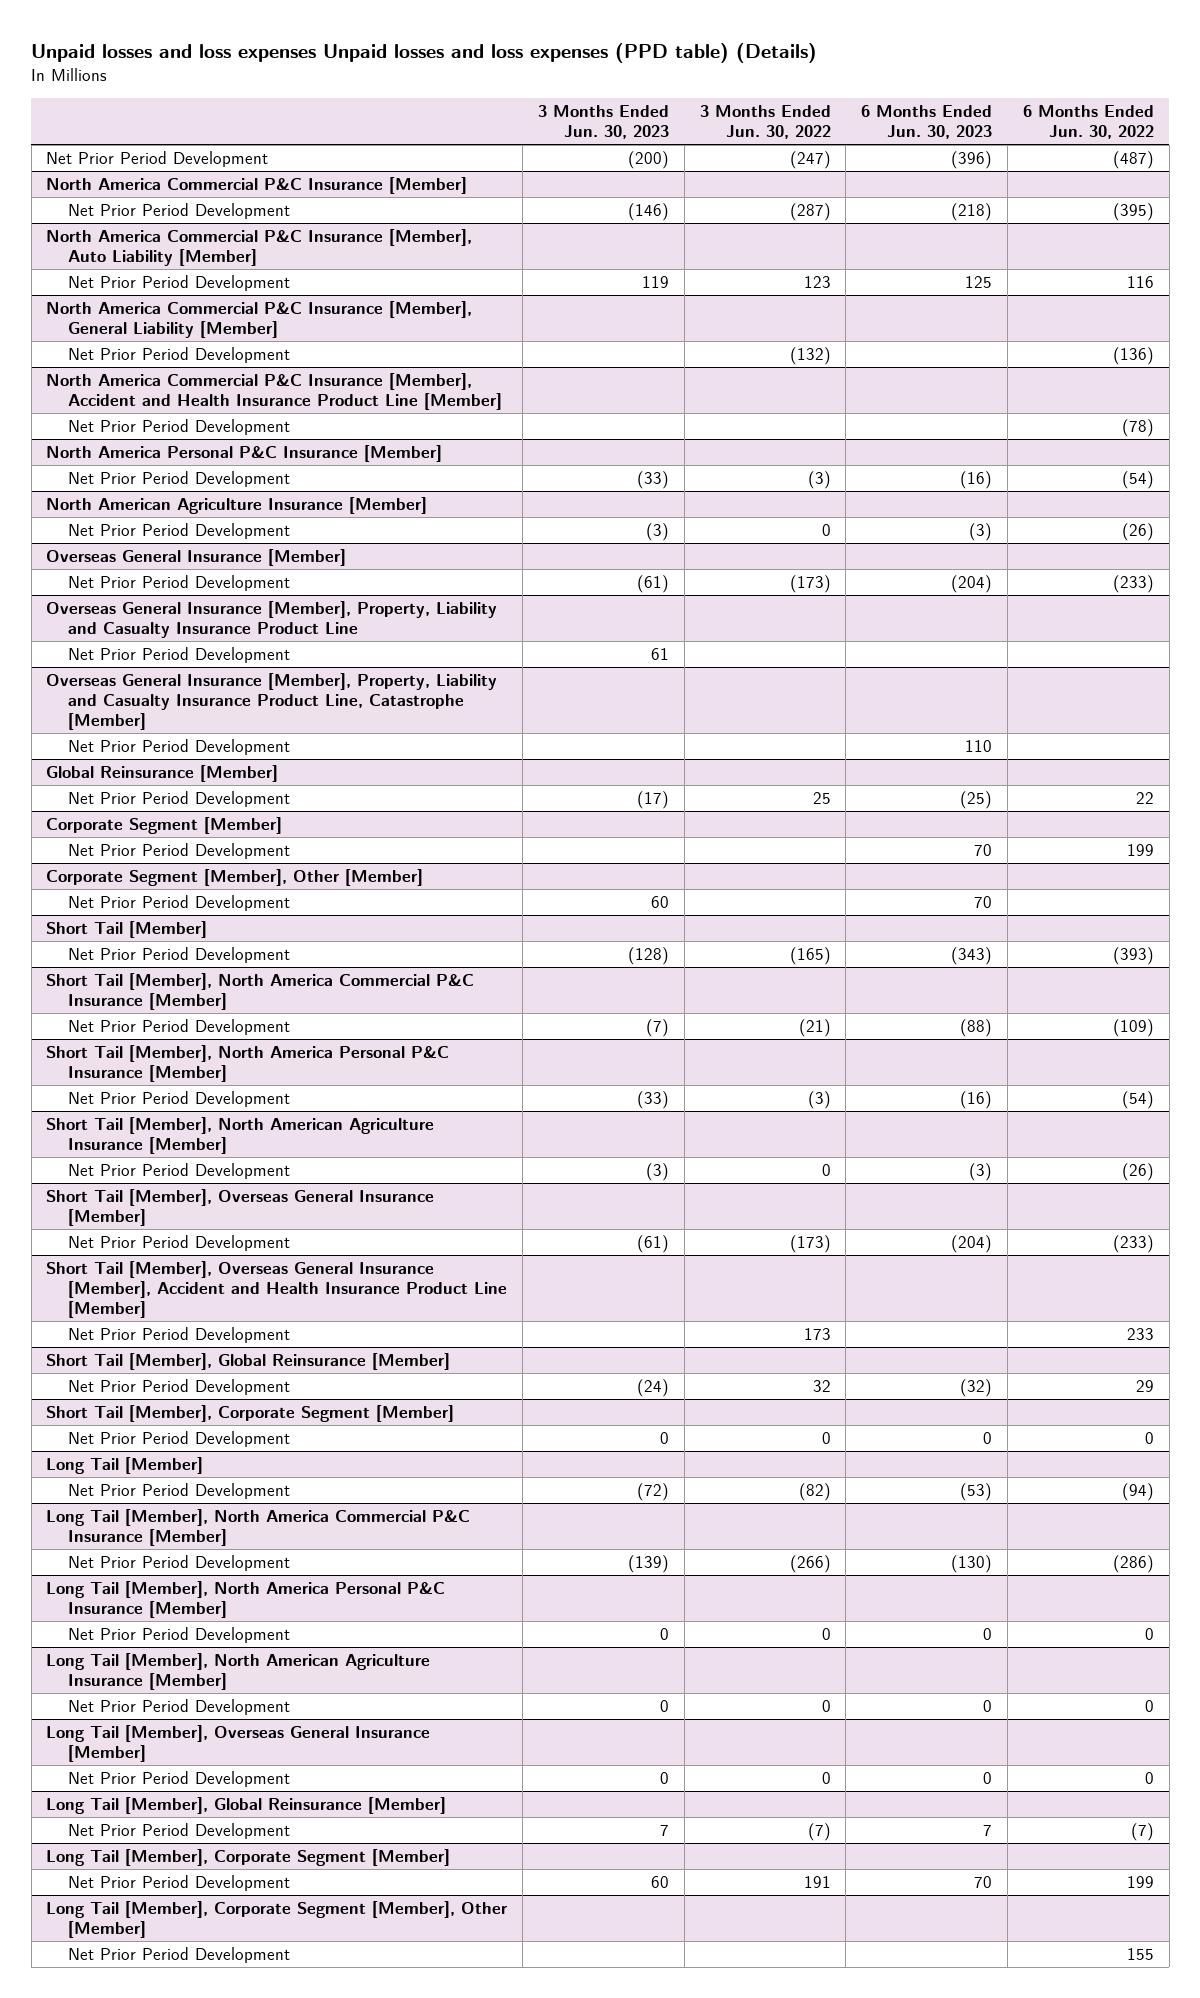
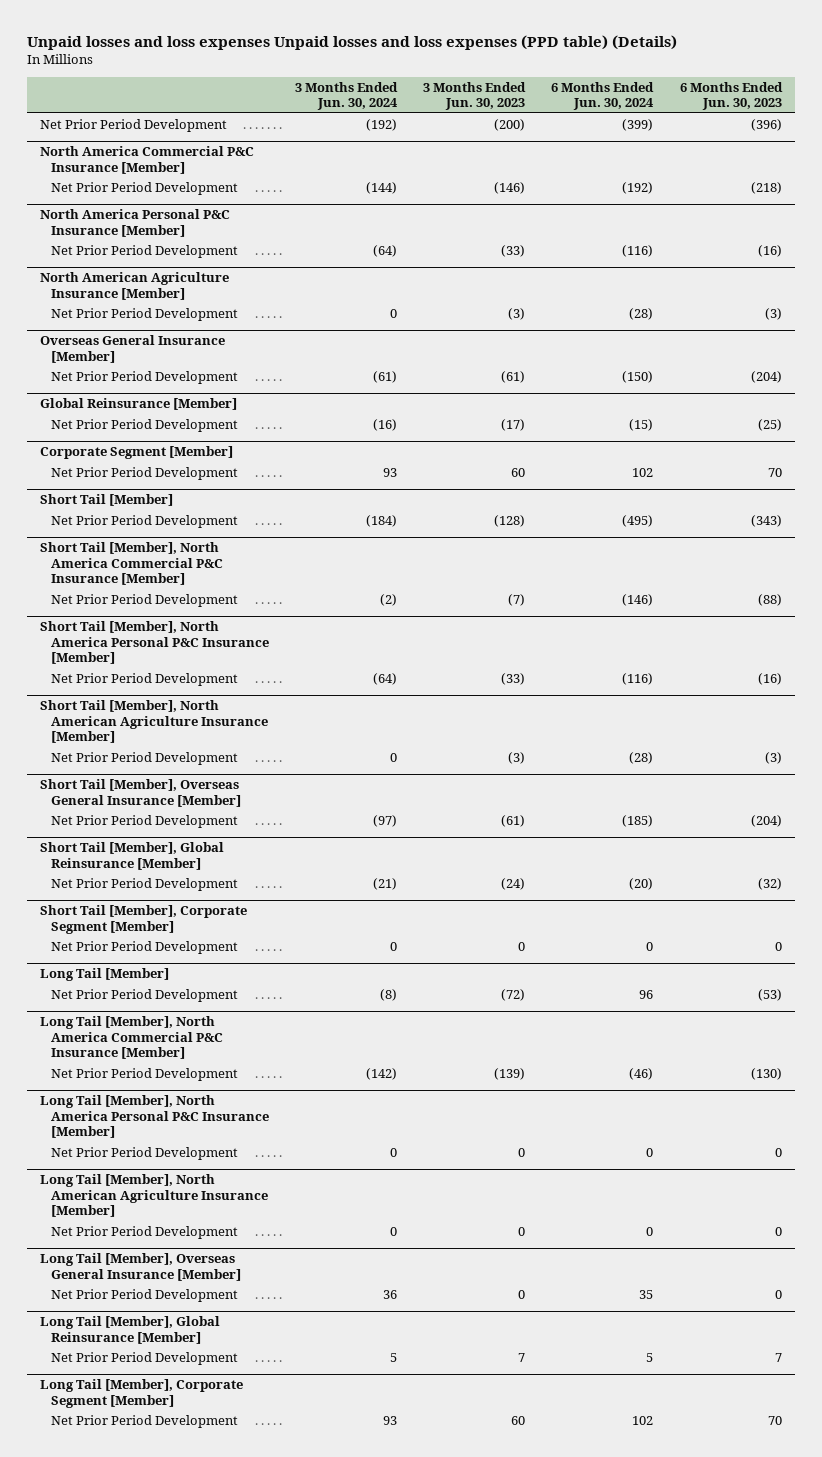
- | 3 Months Ended Jun. 30, 2023 | 3 Months Ended Jun. 30, 2022 | 6 Months Ended Jun. 30, 2023 | 6 Months Ended Jun. 30, 2022
+ | 3 Months Ended Jun. 30, 2024 | 3 Months Ended Jun. 30, 2023 | 6 Months Ended Jun. 30, 2024 | 6 Months Ended Jun. 30, 2023
- North America Commercial P&C Insurance [Member], Auto Liability [Member]
- Net Prior Period Development | 119 | 123 | 125 | 116
- North America Commercial P&C Insurance [Member], General Liability [Member]
- Net Prior Period Development | | (132) | | (136)
- North America Commercial P&C Insurance [Member], Accident and Health Insurance Product Line [Member]
- Net Prior Period Development | | | | (78)
- Overseas General Insurance [Member], Property, Liability and Casualty Insurance Product Line
- Net Prior Period Development | 61 | | |
- Overseas General Insurance [Member], Property, Liability and Casualty Insurance Product Line, Catastrophe [Member]
- Net Prior Period Development | | | 110 |
@ Corporate Segment [Member]
- Net Prior Period Development | | | 70 | 199
- Corporate Segment [Member], Other [Member]
- Short Tail [Member], Overseas General Insurance [Member], Accident and Health Insurance Product Line [Member]
- Net Prior Period Development | | 173 | | 233
- Long Tail [Member], Corporate Segment [Member], Other [Member]
- Net Prior Period Development | | | | 155

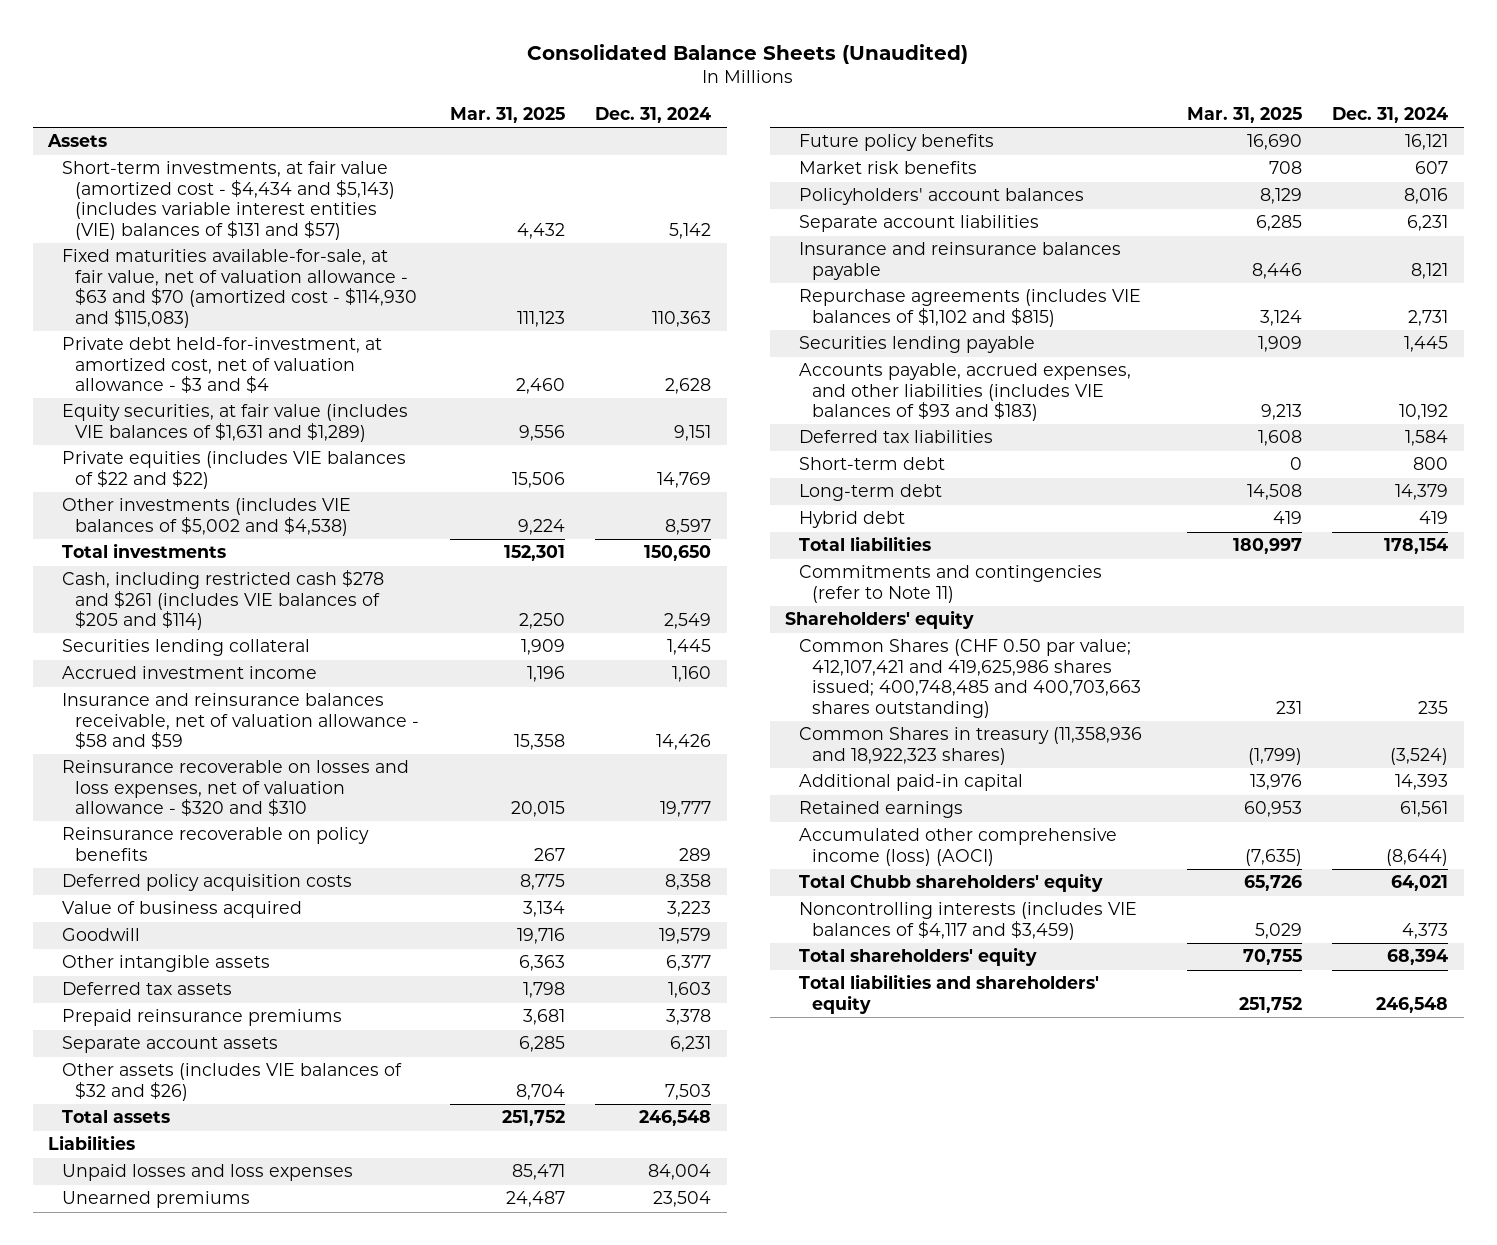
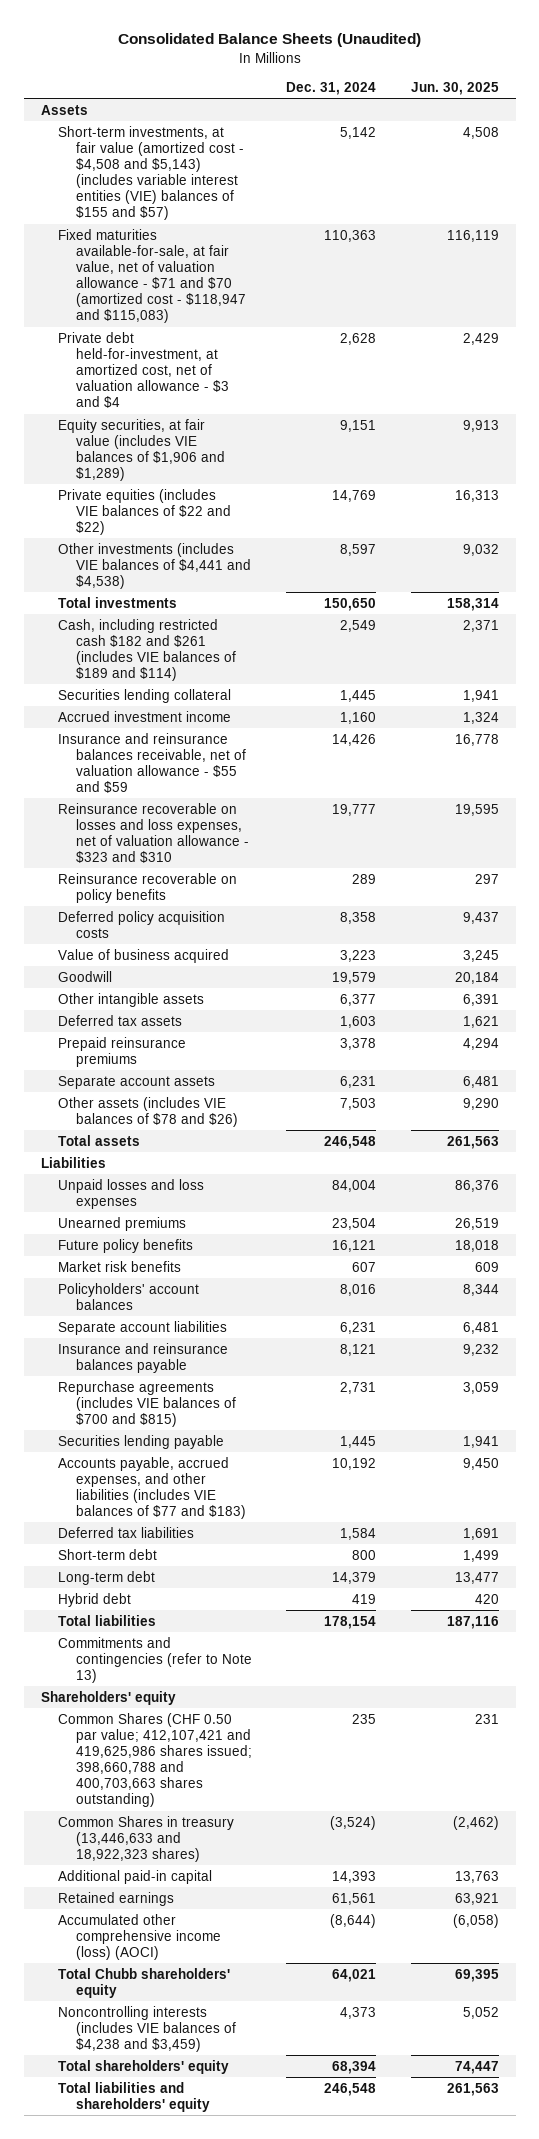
- | Mar. 31, 2025 | Dec. 31, 2024
+ | Dec. 31, 2024 | Jun. 30, 2025
- Short-term investments, at fair value (amortized cost - $4,434 and $5,143) (includes variable interest entities (VIE) balances of $131 and $57) | 4,432 | 5,142
- Fixed maturities available-for-sale, at fair value, net of valuation allowance - $63 and $70 (amortized cost - $114,930 and $115,083) | 111,123 | 110,363
+ Short-term investments, at fair value (amortized cost - $4,508 and $5,143) (includes variable interest entities (VIE) balances of $155 and $57) | 5,142 | 4,508
+ Fixed maturities available-for-sale, at fair value, net of valuation allowance - $71 and $70 (amortized cost - $118,947 and $115,083) | 110,363 | 116,119
- Equity securities, at fair value (includes VIE balances of $1,631 and $1,289) | 9,556 | 9,151
+ Equity securities, at fair value (includes VIE balances of $1,906 and $1,289) | 9,151 | 9,913
- Other investments (includes VIE balances of $5,002 and $4,538) | 9,224 | 8,597
+ Other investments (includes VIE balances of $4,441 and $4,538) | 8,597 | 9,032
- Cash, including restricted cash $278 and $261 (includes VIE balances of $205 and $114) | 2,250 | 2,549
+ Cash, including restricted cash $182 and $261 (includes VIE balances of $189 and $114) | 2,549 | 2,371
- Insurance and reinsurance balances receivable, net of valuation allowance - $58 and $59 | 15,358 | 14,426
- Reinsurance recoverable on losses and loss expenses, net of valuation allowance - $320 and $310 | 20,015 | 19,777
+ Insurance and reinsurance balances receivable, net of valuation allowance - $55 and $59 | 14,426 | 16,778
+ Reinsurance recoverable on losses and loss expenses, net of valuation allowance - $323 and $310 | 19,777 | 19,595
- Other assets (includes VIE balances of $32 and $26) | 8,704 | 7,503
+ Other assets (includes VIE balances of $78 and $26) | 7,503 | 9,290
- Repurchase agreements (includes VIE balances of $1,102 and $815) | 3,124 | 2,731
+ Repurchase agreements (includes VIE balances of $700 and $815) | 2,731 | 3,059
- Accounts payable, accrued expenses, and other liabilities (includes VIE balances of $93 and $183) | 9,213 | 10,192
+ Accounts payable, accrued expenses, and other liabilities (includes VIE balances of $77 and $183) | 10,192 | 9,450
- Commitments and contingencies (refer to Note 11)
+ Commitments and contingencies (refer to Note 13)
- Common Shares (CHF 0.50 par value; 412,107,421 and 419,625,986 shares issued; 400,748,485 and 400,703,663 shares outstanding) | 231 | 235
- Common Shares in treasury (11,358,936 and 18,922,323 shares) | (1,799) | (3,524)
+ Common Shares (CHF 0.50 par value; 412,107,421 and 419,625,986 shares issued; 398,660,788 and 400,703,663 shares outstanding) | 235 | 231
+ Common Shares in treasury (13,446,633 and 18,922,323 shares) | (3,524) | (2,462)
- Noncontrolling interests (includes VIE balances of $4,117 and $3,459) | 5,029 | 4,373
+ Noncontrolling interests (includes VIE balances of $4,238 and $3,459) | 4,373 | 5,052

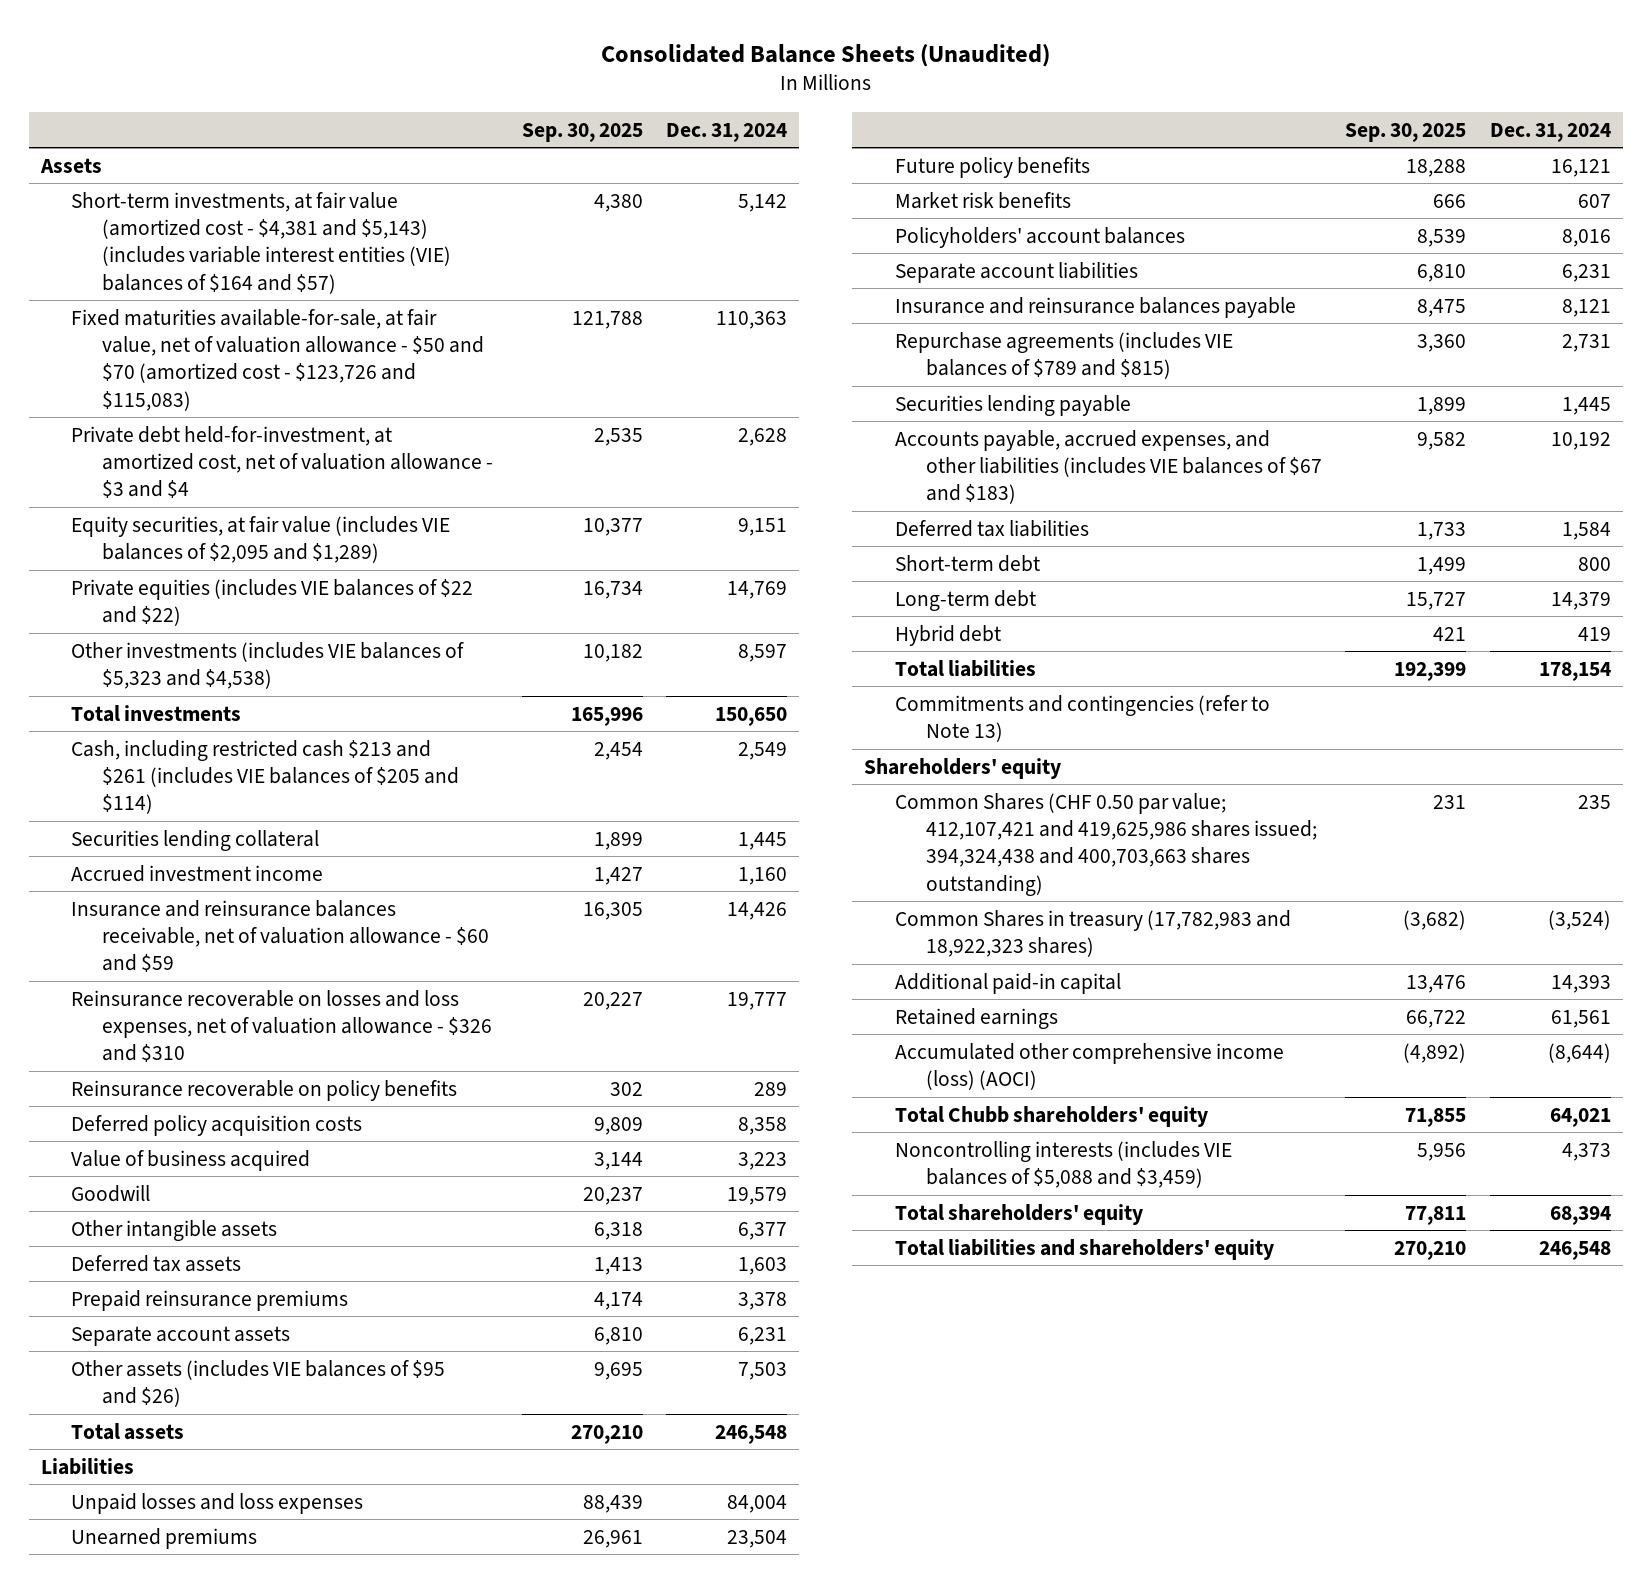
- | Dec. 31, 2024 | Jun. 30, 2025
+ | Sep. 30, 2025 | Dec. 31, 2024
- Short-term investments, at fair value (amortized cost - $4,508 and $5,143) (includes variable interest entities (VIE) balances of $155 and $57) | 5,142 | 4,508
- Fixed maturities available-for-sale, at fair value, net of valuation allowance - $71 and $70 (amortized cost - $118,947 and $115,083) | 110,363 | 116,119
+ Short-term investments, at fair value (amortized cost - $4,381 and $5,143) (includes variable interest entities (VIE) balances of $164 and $57) | 4,380 | 5,142
+ Fixed maturities available-for-sale, at fair value, net of valuation allowance - $50 and $70 (amortized cost - $123,726 and $115,083) | 121,788 | 110,363
- Equity securities, at fair value (includes VIE balances of $1,906 and $1,289) | 9,151 | 9,913
+ Equity securities, at fair value (includes VIE balances of $2,095 and $1,289) | 10,377 | 9,151
- Other investments (includes VIE balances of $4,441 and $4,538) | 8,597 | 9,032
+ Other investments (includes VIE balances of $5,323 and $4,538) | 10,182 | 8,597
- Cash, including restricted cash $182 and $261 (includes VIE balances of $189 and $114) | 2,549 | 2,371
+ Cash, including restricted cash $213 and $261 (includes VIE balances of $205 and $114) | 2,454 | 2,549
- Insurance and reinsurance balances receivable, net of valuation allowance - $55 and $59 | 14,426 | 16,778
- Reinsurance recoverable on losses and loss expenses, net of valuation allowance - $323 and $310 | 19,777 | 19,595
+ Insurance and reinsurance balances receivable, net of valuation allowance - $60 and $59 | 16,305 | 14,426
+ Reinsurance recoverable on losses and loss expenses, net of valuation allowance - $326 and $310 | 20,227 | 19,777
- Other assets (includes VIE balances of $78 and $26) | 7,503 | 9,290
+ Other assets (includes VIE balances of $95 and $26) | 9,695 | 7,503
- Repurchase agreements (includes VIE balances of $700 and $815) | 2,731 | 3,059
+ Repurchase agreements (includes VIE balances of $789 and $815) | 3,360 | 2,731
- Accounts payable, accrued expenses, and other liabilities (includes VIE balances of $77 and $183) | 10,192 | 9,450
+ Accounts payable, accrued expenses, and other liabilities (includes VIE balances of $67 and $183) | 9,582 | 10,192
- Common Shares (CHF 0.50 par value; 412,107,421 and 419,625,986 shares issued; 398,660,788 and 400,703,663 shares outstanding) | 235 | 231
- Common Shares in treasury (13,446,633 and 18,922,323 shares) | (3,524) | (2,462)
+ Common Shares (CHF 0.50 par value; 412,107,421 and 419,625,986 shares issued; 394,324,438 and 400,703,663 shares outstanding) | 231 | 235
+ Common Shares in treasury (17,782,983 and 18,922,323 shares) | (3,682) | (3,524)
- Noncontrolling interests (includes VIE balances of $4,238 and $3,459) | 4,373 | 5,052
+ Noncontrolling interests (includes VIE balances of $5,088 and $3,459) | 5,956 | 4,373

